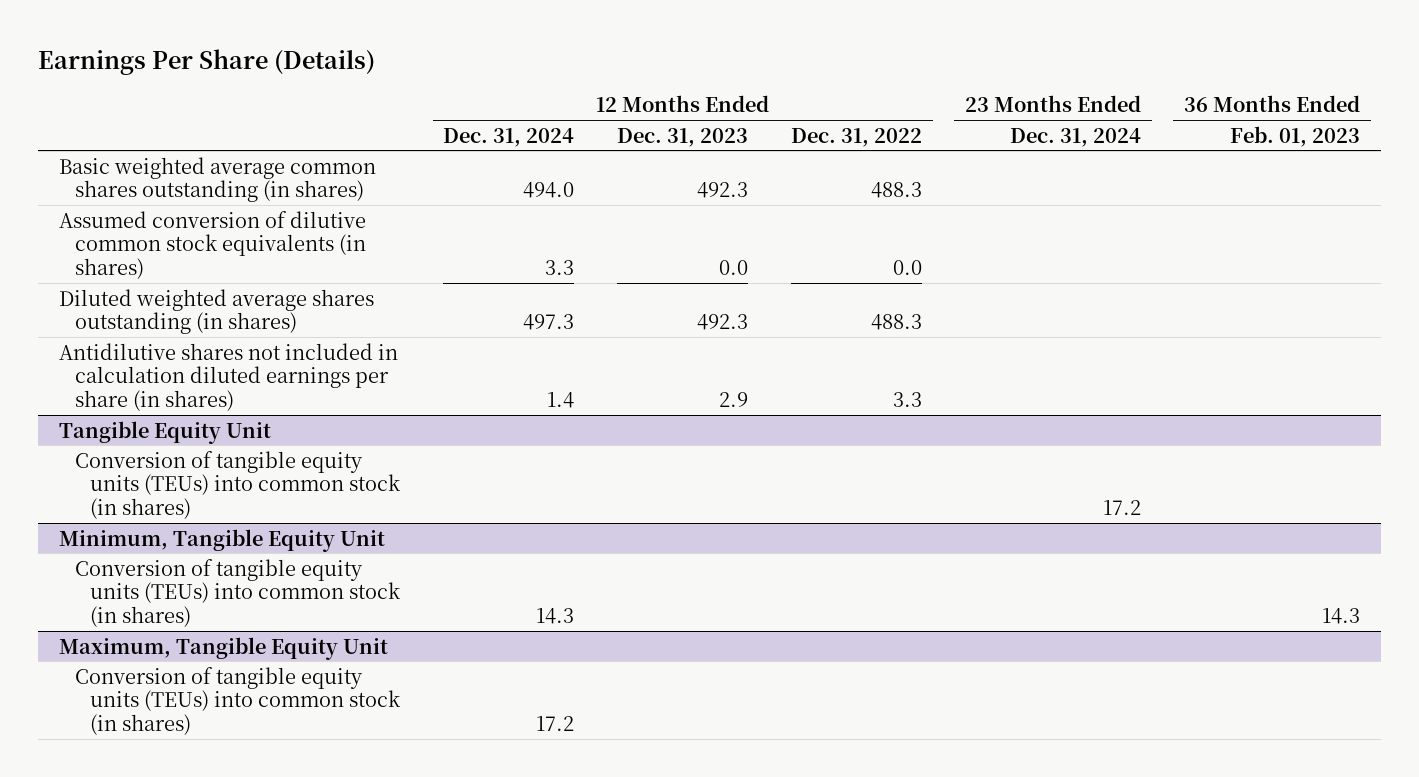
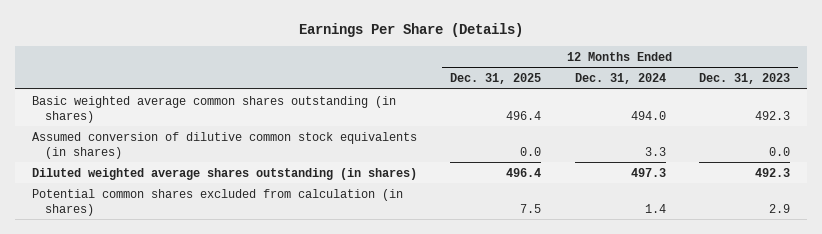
- | 12 Months Ended Dec. 31, 2024 | 12 Months Ended Dec. 31, 2023 | 12 Months Ended Dec. 31, 2022 | 23 Months Ended Dec. 31, 2024 | 36 Months Ended Feb. 01, 2023
+ | 12 Months Ended Dec. 31, 2025 | 12 Months Ended Dec. 31, 2024 | 12 Months Ended Dec. 31, 2023
- Antidilutive shares not included in calculation diluted earnings per share (in shares) | 1.4 | 2.9 | 3.3 | |
- Tangible Equity Unit
- Conversion of tangible equity units (TEUs) into common stock (in shares) | | | | 17.2 |
- Minimum, Tangible Equity Unit
- Conversion of tangible equity units (TEUs) into common stock (in shares) | 14.3 | | | | 14.3
- Maximum, Tangible Equity Unit
- Conversion of tangible equity units (TEUs) into common stock (in shares) | 17.2 | | | |
+ Potential common shares excluded from calculation (in shares) | 7.5 | 1.4 | 2.9

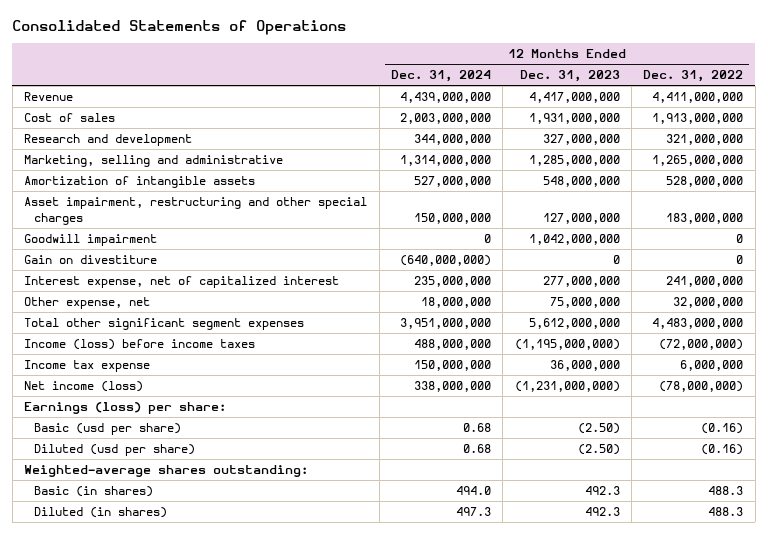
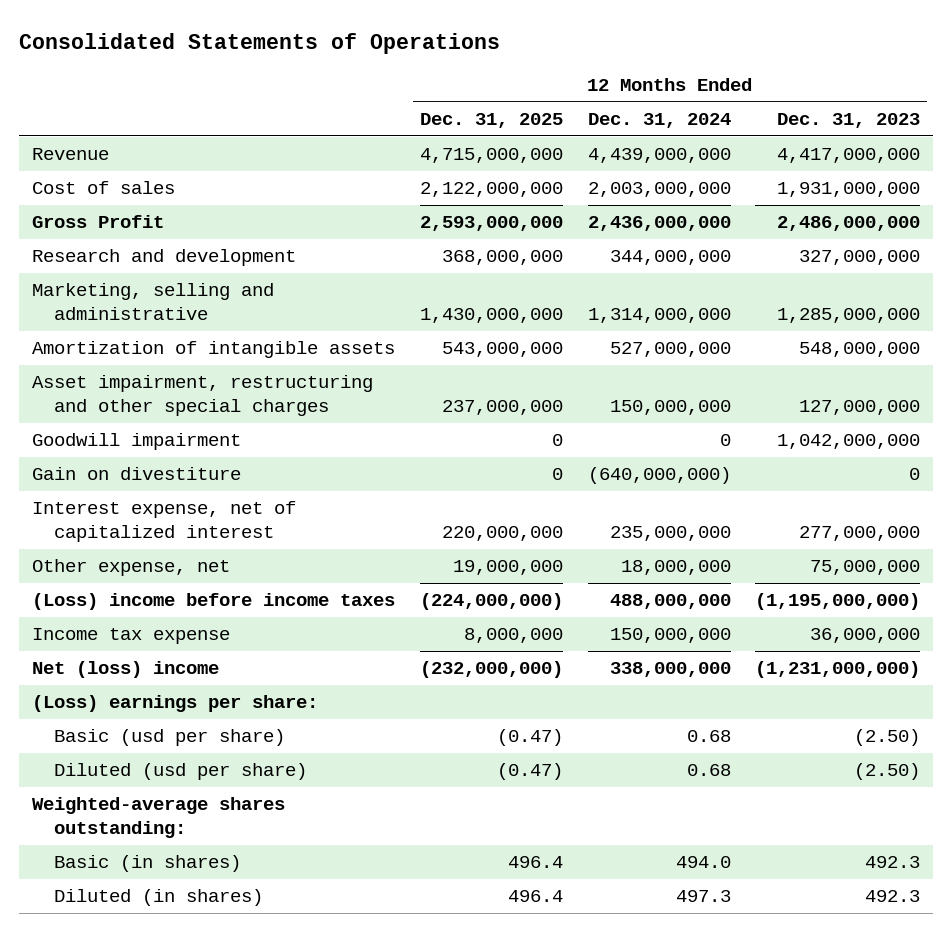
- | 12 Months Ended Dec. 31, 2024 | 12 Months Ended Dec. 31, 2023 | 12 Months Ended Dec. 31, 2022
+ | 12 Months Ended Dec. 31, 2025 | 12 Months Ended Dec. 31, 2024 | 12 Months Ended Dec. 31, 2023
+ Gross Profit | 2,593,000,000 | 2,436,000,000 | 2,486,000,000
- Total other significant segment expenses | 3,951,000,000 | 5,612,000,000 | 4,483,000,000
- Income (loss) before income taxes | 488,000,000 | (1,195,000,000) | (72,000,000)
+ (Loss) income before income taxes | (224,000,000) | 488,000,000 | (1,195,000,000)
- Net income (loss) | 338,000,000 | (1,231,000,000) | (78,000,000)
- Earnings (loss) per share:
+ Net (loss) income | (232,000,000) | 338,000,000 | (1,231,000,000)
+ (Loss) earnings per share:

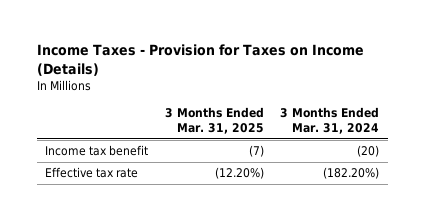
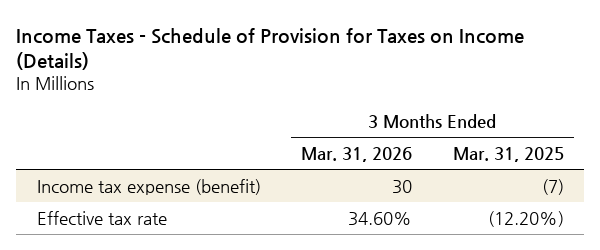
- Income Taxes - Provision for Taxes on Income (Details)
+ Income Taxes - Schedule of Provision for Taxes on Income (Details)
- | 3 Months Ended Mar. 31, 2025 | 3 Months Ended Mar. 31, 2024
+ | 3 Months Ended Mar. 31, 2026 | 3 Months Ended Mar. 31, 2025
- Income tax benefit | (7) | (20)
+ Income tax expense (benefit) | 30 | (7)

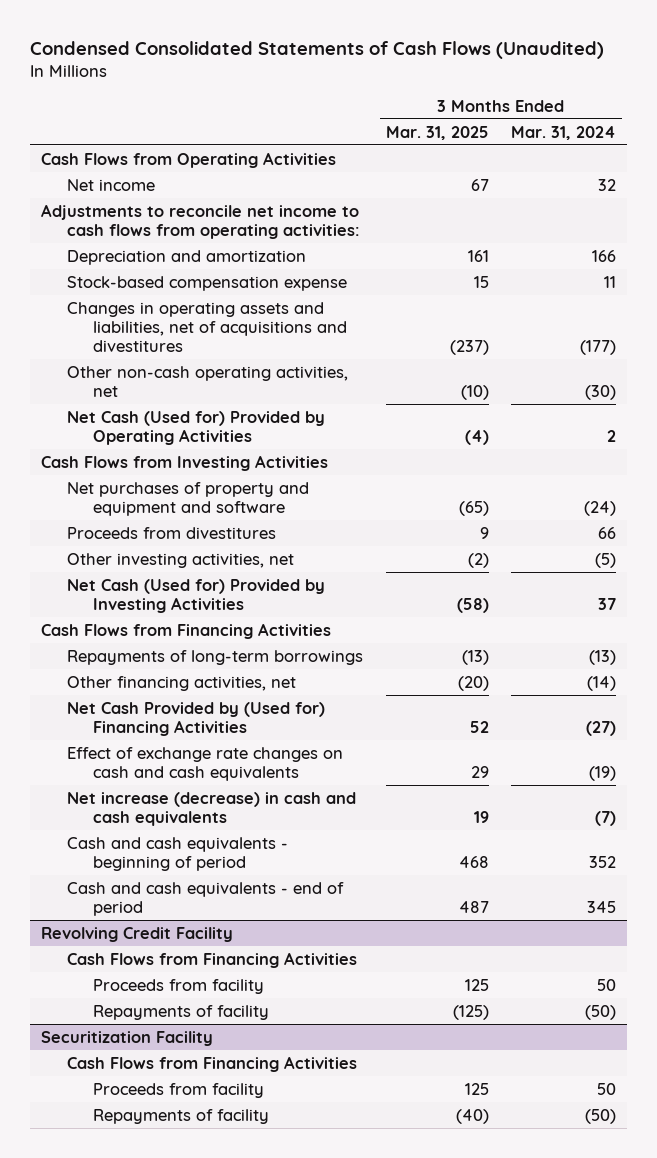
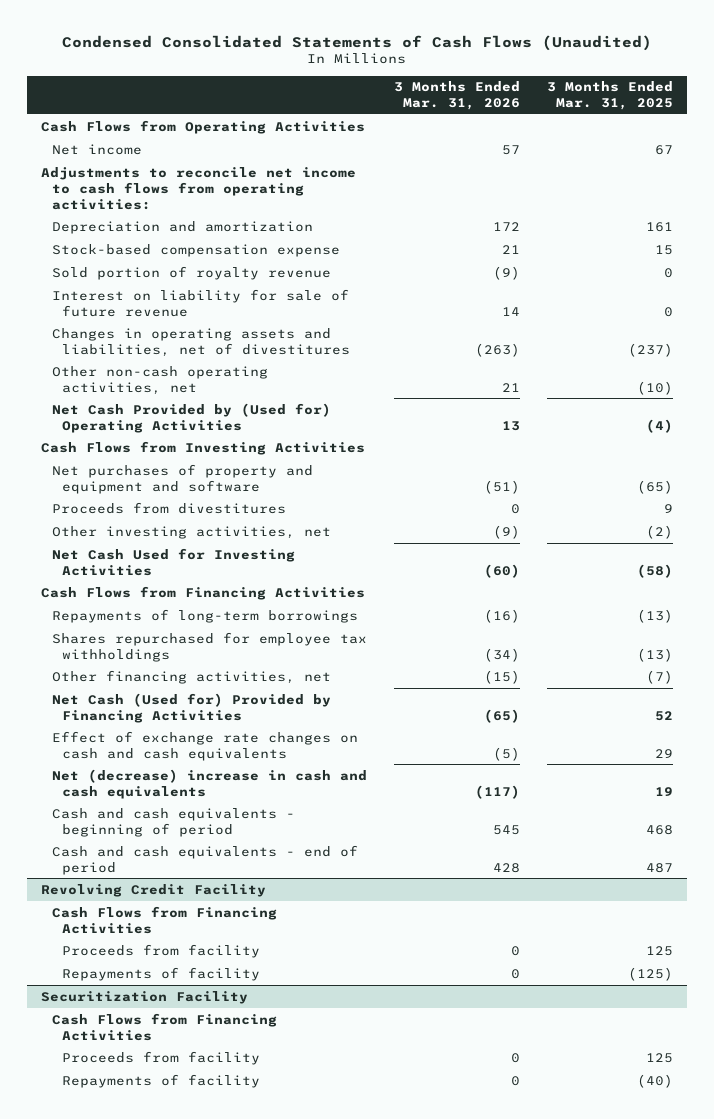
- | 3 Months Ended Mar. 31, 2025 | 3 Months Ended Mar. 31, 2024
+ | 3 Months Ended Mar. 31, 2026 | 3 Months Ended Mar. 31, 2025
- Changes in operating assets and liabilities, net of acquisitions and divestitures | (237) | (177)
+ Sold portion of royalty revenue | (9) | 0
+ Interest on liability for sale of future revenue | 14 | 0
+ Changes in operating assets and liabilities, net of divestitures | (263) | (237)
- Net Cash (Used for) Provided by Operating Activities | (4) | 2
+ Net Cash Provided by (Used for) Operating Activities | 13 | (4)
- Net Cash (Used for) Provided by Investing Activities | (58) | 37
+ Net Cash Used for Investing Activities | (60) | (58)
- Other financing activities, net | (20) | (14)
- Net Cash Provided by (Used for) Financing Activities | 52 | (27)
+ Shares repurchased for employee tax withholdings | (34) | (13)
+ Other financing activities, net | (15) | (7)
+ Net Cash (Used for) Provided by Financing Activities | (65) | 52
- Net increase (decrease) in cash and cash equivalents | 19 | (7)
+ Net (decrease) increase in cash and cash equivalents | (117) | 19

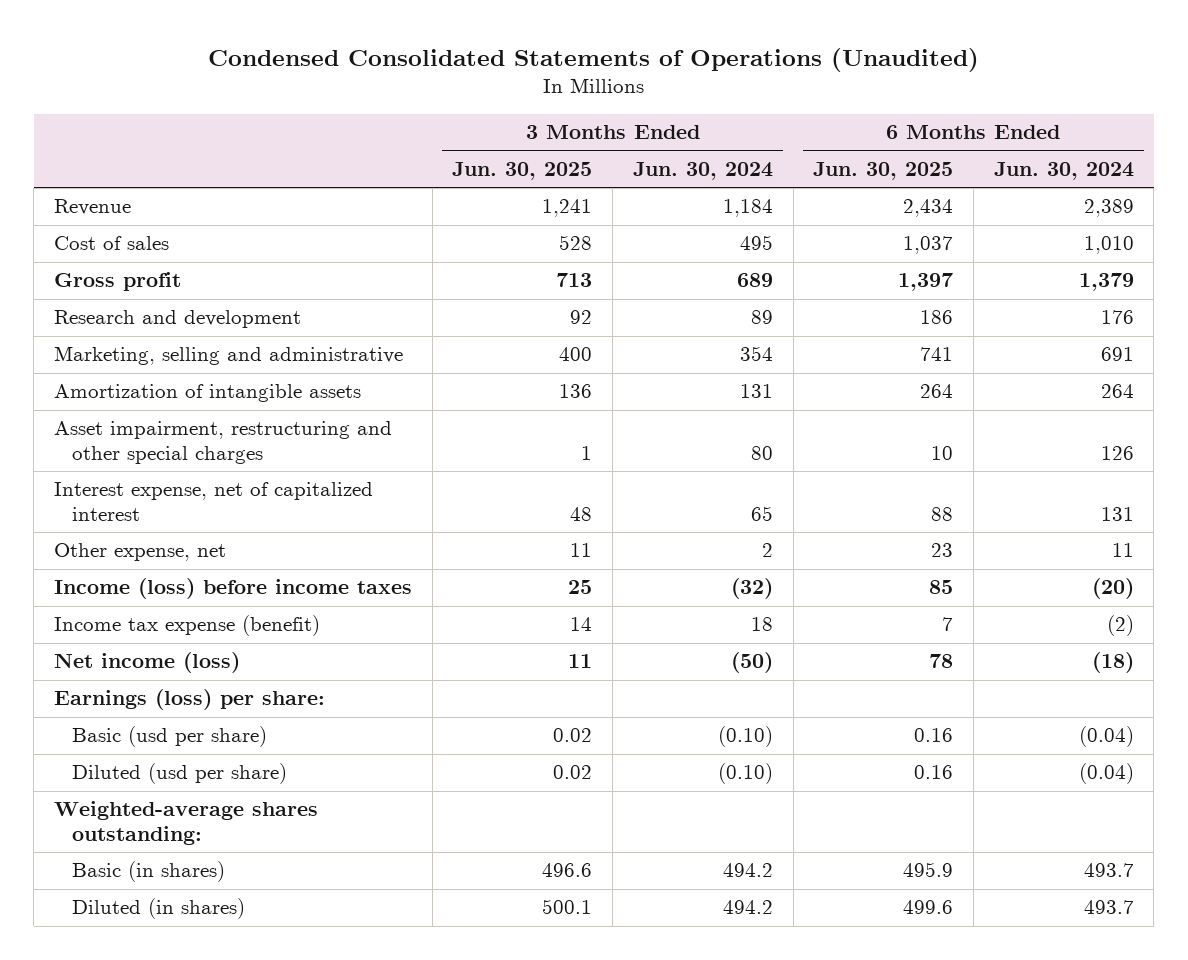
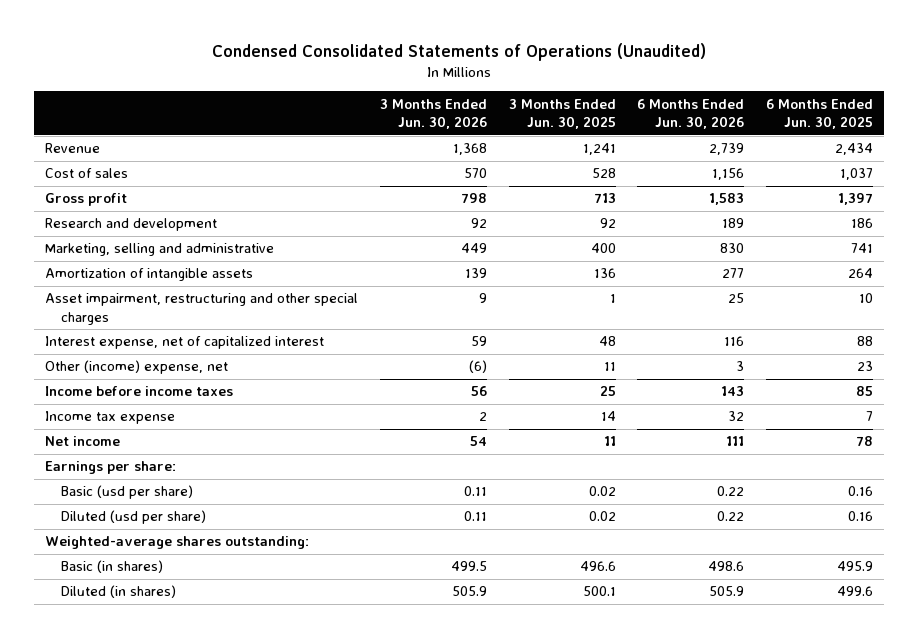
- | 3 Months Ended Jun. 30, 2025 | 3 Months Ended Jun. 30, 2024 | 6 Months Ended Jun. 30, 2025 | 6 Months Ended Jun. 30, 2024
+ | 3 Months Ended Jun. 30, 2026 | 3 Months Ended Jun. 30, 2025 | 6 Months Ended Jun. 30, 2026 | 6 Months Ended Jun. 30, 2025
- Other expense, net | 11 | 2 | 23 | 11
- Income (loss) before income taxes | 25 | (32) | 85 | (20)
- Income tax expense (benefit) | 14 | 18 | 7 | (2)
- Net income (loss) | 11 | (50) | 78 | (18)
- Earnings (loss) per share:
+ Other (income) expense, net | (6) | 11 | 3 | 23
+ Income before income taxes | 56 | 25 | 143 | 85
+ Income tax expense | 2 | 14 | 32 | 7
+ Net income | 54 | 11 | 111 | 78
+ Earnings per share:

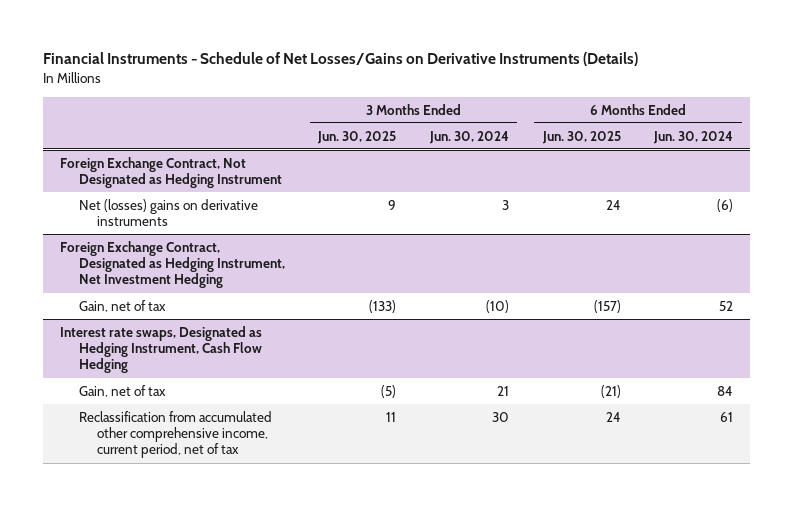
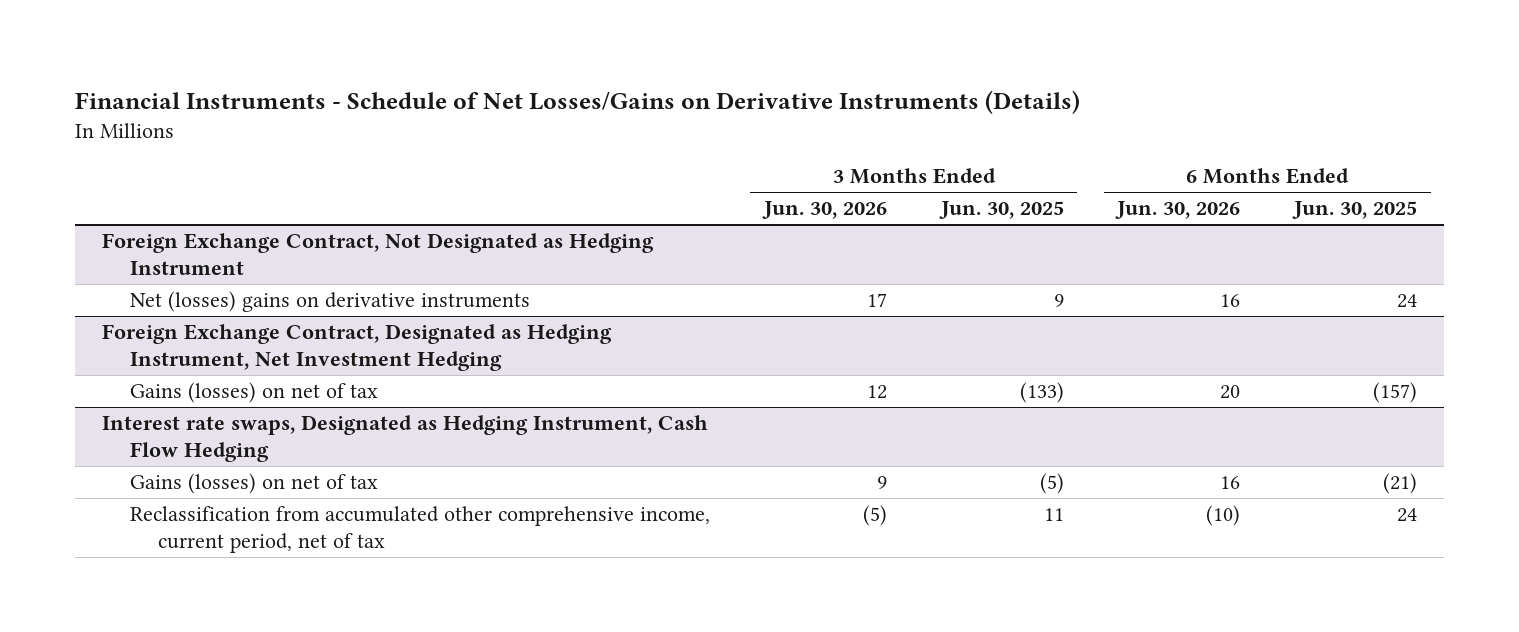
- | 3 Months Ended Jun. 30, 2025 | 3 Months Ended Jun. 30, 2024 | 6 Months Ended Jun. 30, 2025 | 6 Months Ended Jun. 30, 2024
+ | 3 Months Ended Jun. 30, 2026 | 3 Months Ended Jun. 30, 2025 | 6 Months Ended Jun. 30, 2026 | 6 Months Ended Jun. 30, 2025
@ Foreign Exchange Contract, Designated as Hedging Instrument, Net Investment Hedging
- Gain, net of tax | (133) | (10) | (157) | 52
+ Gains (losses) on net of tax | 12 | (133) | 20 | (157)
@ Interest rate swaps, Designated as Hedging Instrument, Cash Flow Hedging
- Gain, net of tax | (5) | 21 | (21) | 84
+ Gains (losses) on net of tax | 9 | (5) | 16 | (21)

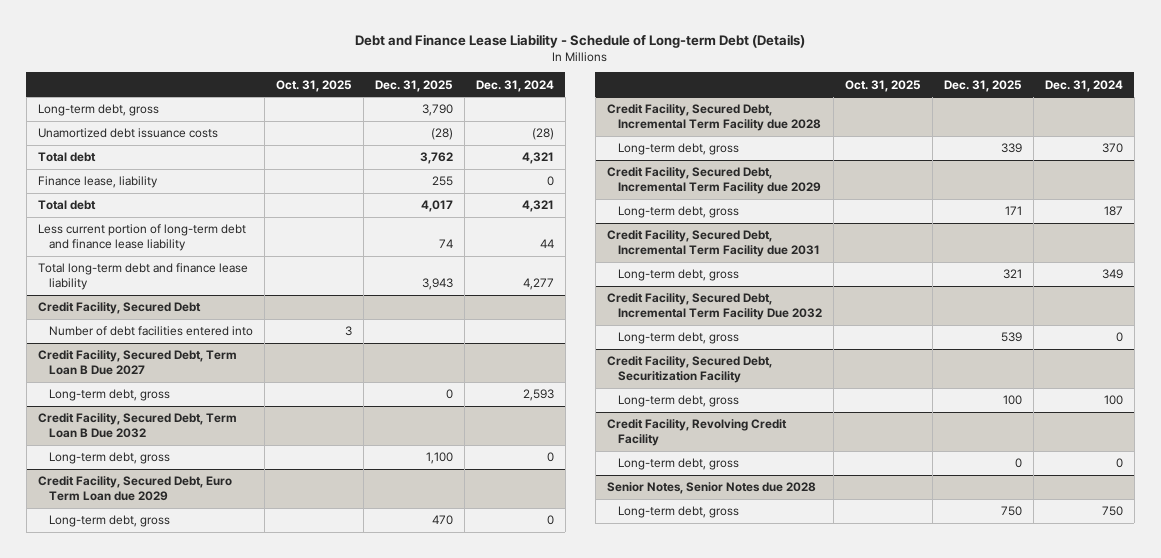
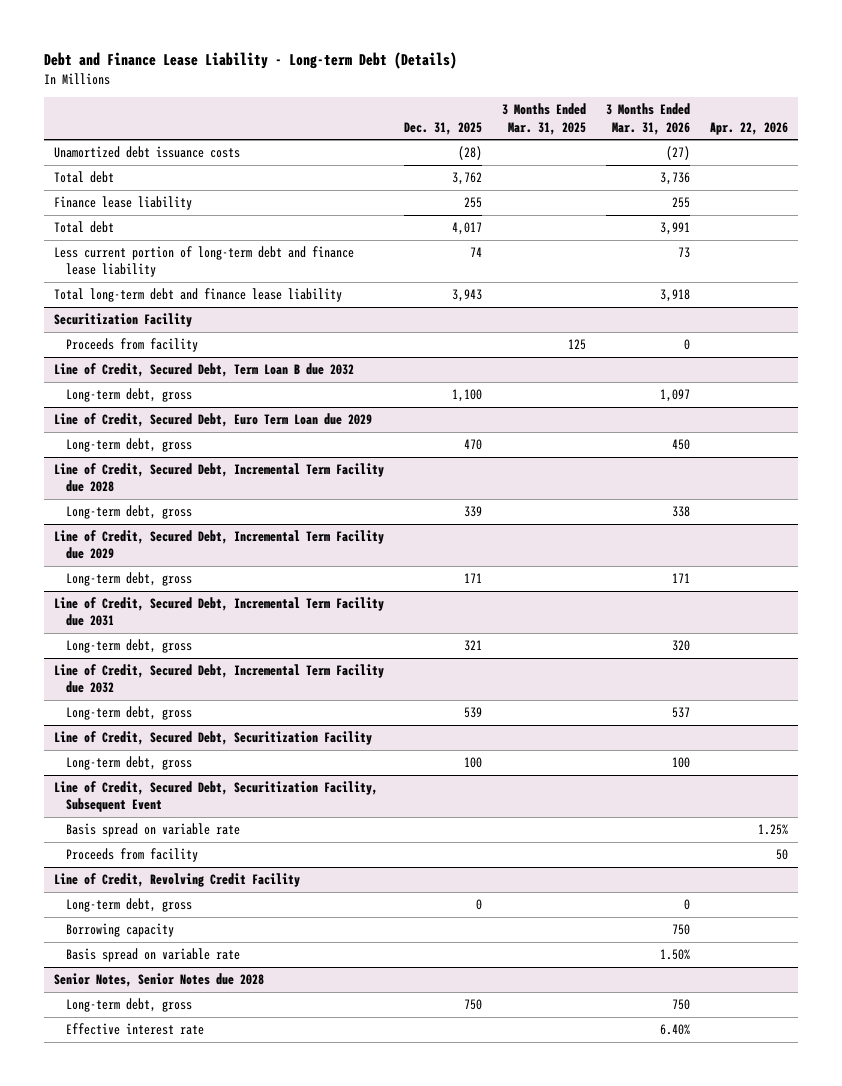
- Debt and Finance Lease Liability - Schedule of Long-term Debt (Details)
+ Debt and Finance Lease Liability - Long-term Debt (Details)
- | Oct. 31, 2025 | Dec. 31, 2025 | Dec. 31, 2024
+ | Dec. 31, 2025 | 3 Months Ended Mar. 31, 2025 | 3 Months Ended Mar. 31, 2026 | Apr. 22, 2026
- Long-term debt, gross | | 3,790 |
- Finance lease, liability | | 255 | 0
+ Finance lease liability | 255 | | 255 |
- Credit Facility, Secured Debt
- Number of debt facilities entered into | 3 | |
- Credit Facility, Secured Debt, Term Loan B Due 2027
- Long-term debt, gross | | 0 | 2,593
- Credit Facility, Secured Debt, Term Loan B Due 2032
+ Securitization Facility
+ Proceeds from facility | | 125 | 0 |
+ Line of Credit, Secured Debt, Term Loan B due 2032
- Credit Facility, Secured Debt, Euro Term Loan due 2029
+ Line of Credit, Secured Debt, Euro Term Loan due 2029
- Credit Facility, Secured Debt, Incremental Term Facility due 2028
+ Line of Credit, Secured Debt, Incremental Term Facility due 2028
- Credit Facility, Secured Debt, Incremental Term Facility due 2029
+ Line of Credit, Secured Debt, Incremental Term Facility due 2029
- Credit Facility, Secured Debt, Incremental Term Facility due 2031
+ Line of Credit, Secured Debt, Incremental Term Facility due 2031
- Credit Facility, Secured Debt, Incremental Term Facility Due 2032
+ Line of Credit, Secured Debt, Incremental Term Facility due 2032
- Credit Facility, Secured Debt, Securitization Facility
+ Line of Credit, Secured Debt, Securitization Facility
- Credit Facility, Revolving Credit Facility
+ Line of Credit, Secured Debt, Securitization Facility, Subsequent Event
+ Basis spread on variable rate | | | | 1.25%
+ Proceeds from facility | | | | 50
+ Line of Credit, Revolving Credit Facility
+ Borrowing capacity | | | 750 |
+ Basis spread on variable rate | | | 1.50% |
@ Senior Notes, Senior Notes due 2028
+ Effective interest rate | | | 6.40% |

